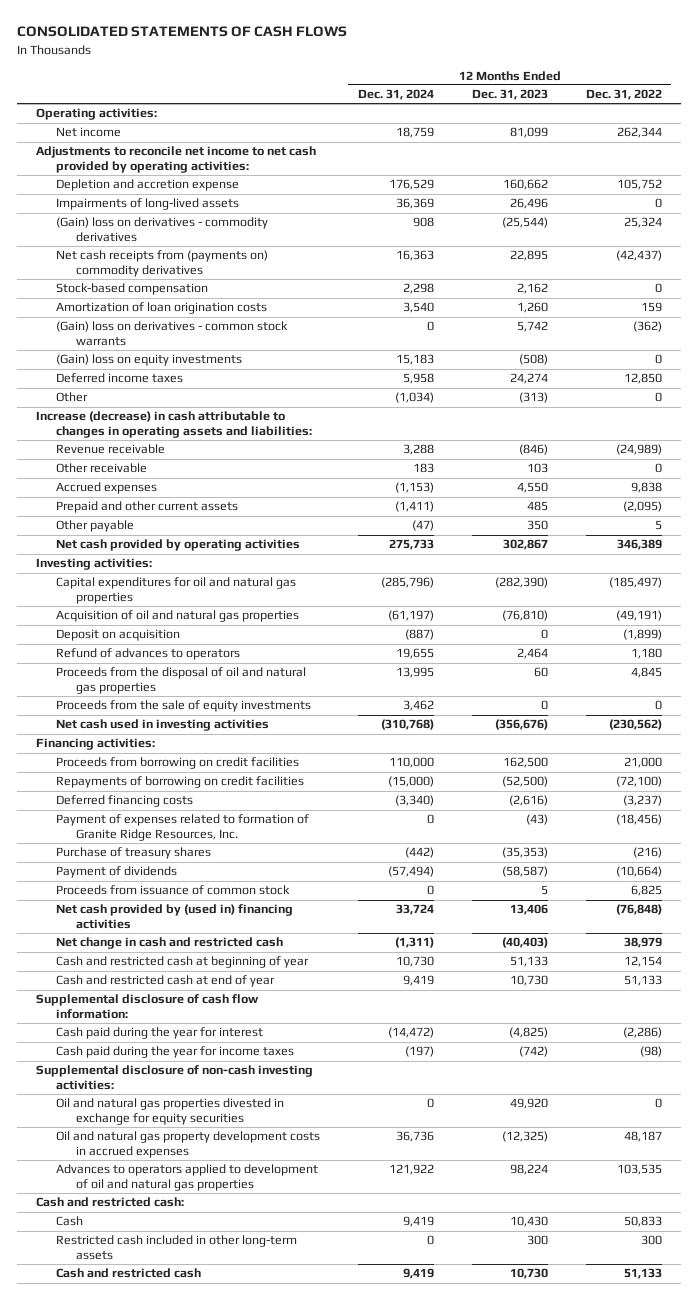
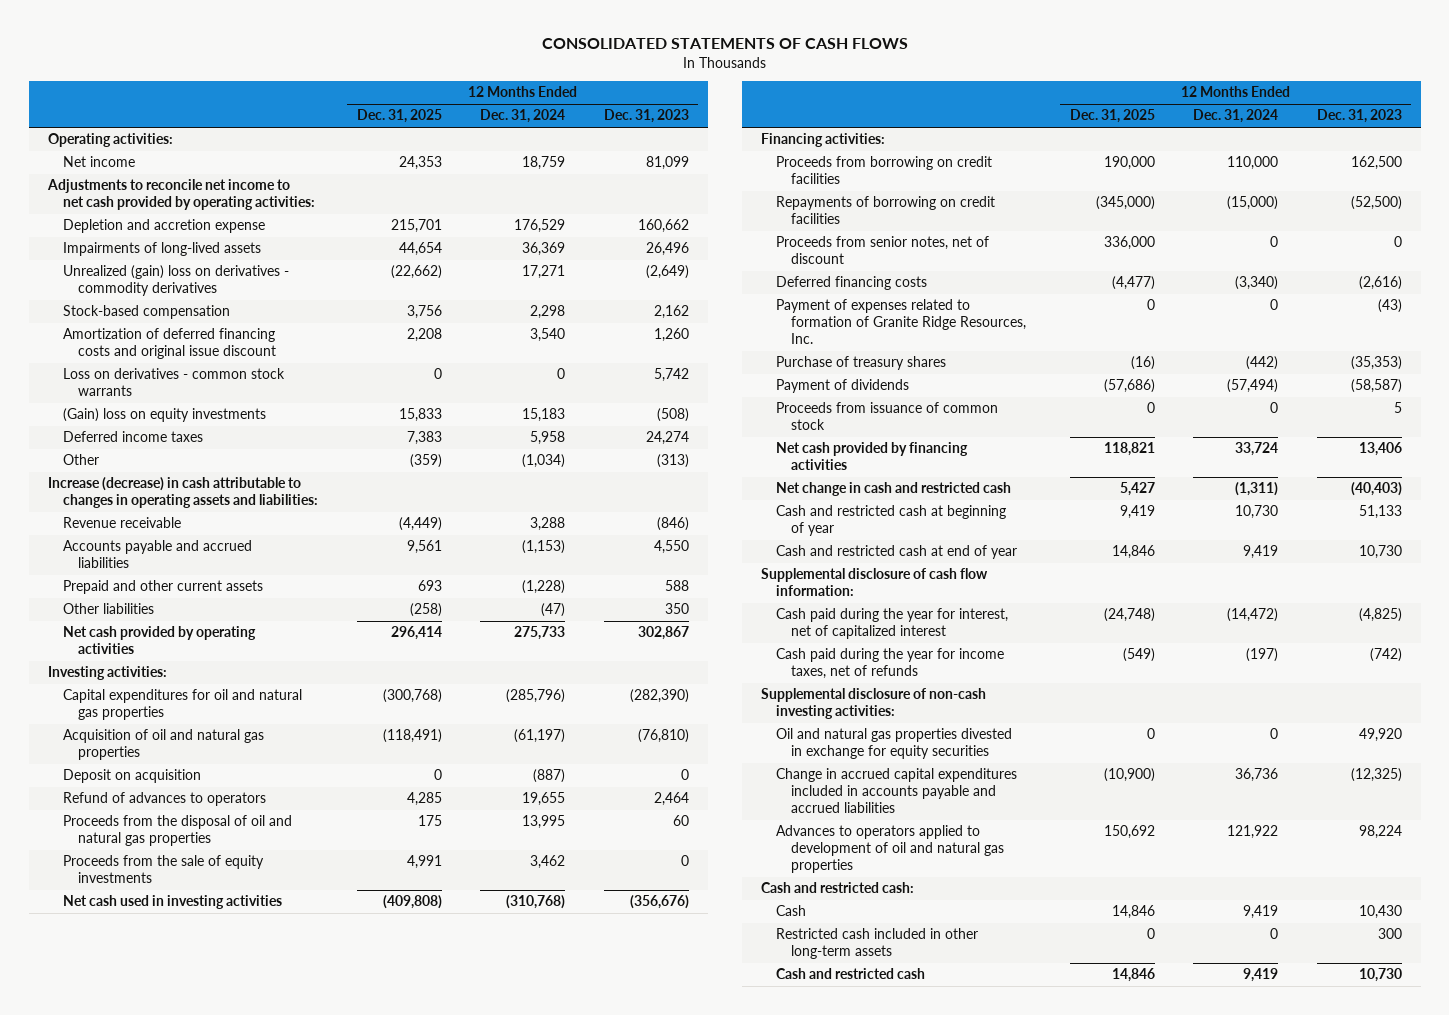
- | 12 Months Ended Dec. 31, 2024 | 12 Months Ended Dec. 31, 2023 | 12 Months Ended Dec. 31, 2022
+ | 12 Months Ended Dec. 31, 2025 | 12 Months Ended Dec. 31, 2024 | 12 Months Ended Dec. 31, 2023
- (Gain) loss on derivatives - commodity derivatives | 908 | (25,544) | 25,324
- Net cash receipts from (payments on) commodity derivatives | 16,363 | 22,895 | (42,437)
+ Unrealized (gain) loss on derivatives - commodity derivatives | (22,662) | 17,271 | (2,649)
- Amortization of loan origination costs | 3,540 | 1,260 | 159
- (Gain) loss on derivatives - common stock warrants | 0 | 5,742 | (362)
+ Amortization of deferred financing costs and original issue discount | 2,208 | 3,540 | 1,260
+ Loss on derivatives - common stock warrants | 0 | 0 | 5,742
- Other receivable | 183 | 103 | 0
- Accrued expenses | (1,153) | 4,550 | 9,838
- Prepaid and other current assets | (1,411) | 485 | (2,095)
- Other payable | (47) | 350 | 5
+ Accounts payable and accrued liabilities | 9,561 | (1,153) | 4,550
+ Prepaid and other current assets | 693 | (1,228) | 588
+ Other liabilities | (258) | (47) | 350
+ Proceeds from senior notes, net of discount | 336,000 | 0 | 0
- Net cash provided by (used in) financing activities | 33,724 | 13,406 | (76,848)
+ Net cash provided by financing activities | 118,821 | 33,724 | 13,406
- Cash paid during the year for interest | (14,472) | (4,825) | (2,286)
- Cash paid during the year for income taxes | (197) | (742) | (98)
+ Cash paid during the year for interest, net of capitalized interest | (24,748) | (14,472) | (4,825)
+ Cash paid during the year for income taxes, net of refunds | (549) | (197) | (742)
- Oil and natural gas property development costs in accrued expenses | 36,736 | (12,325) | 48,187
+ Change in accrued capital expenditures included in accounts payable and accrued liabilities | (10,900) | 36,736 | (12,325)

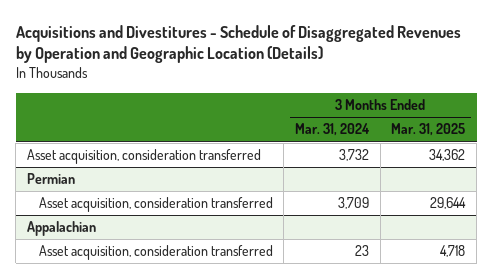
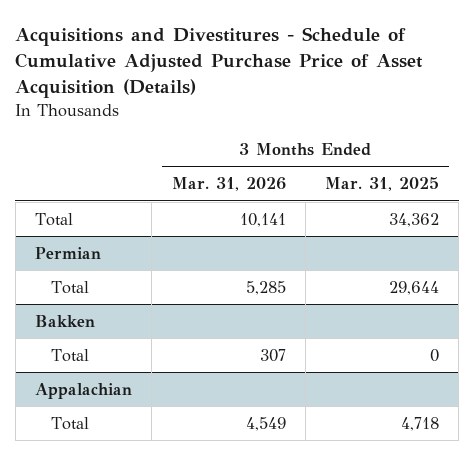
- Acquisitions and Divestitures - Schedule of Disaggregated Revenues by Operation and Geographic Location (Details)
+ Acquisitions and Divestitures - Schedule of Cumulative Adjusted Purchase Price of Asset Acquisition (Details)
- | 3 Months Ended Mar. 31, 2024 | 3 Months Ended Mar. 31, 2025
+ | 3 Months Ended Mar. 31, 2026 | 3 Months Ended Mar. 31, 2025
- Asset acquisition, consideration transferred | 3,732 | 34,362
+ Total | 10,141 | 34,362
@ Permian
- Asset acquisition, consideration transferred | 3,709 | 29,644
+ Total | 5,285 | 29,644
+ Bakken
+ Total | 307 | 0
@ Appalachian
- Asset acquisition, consideration transferred | 23 | 4,718
+ Total | 4,549 | 4,718

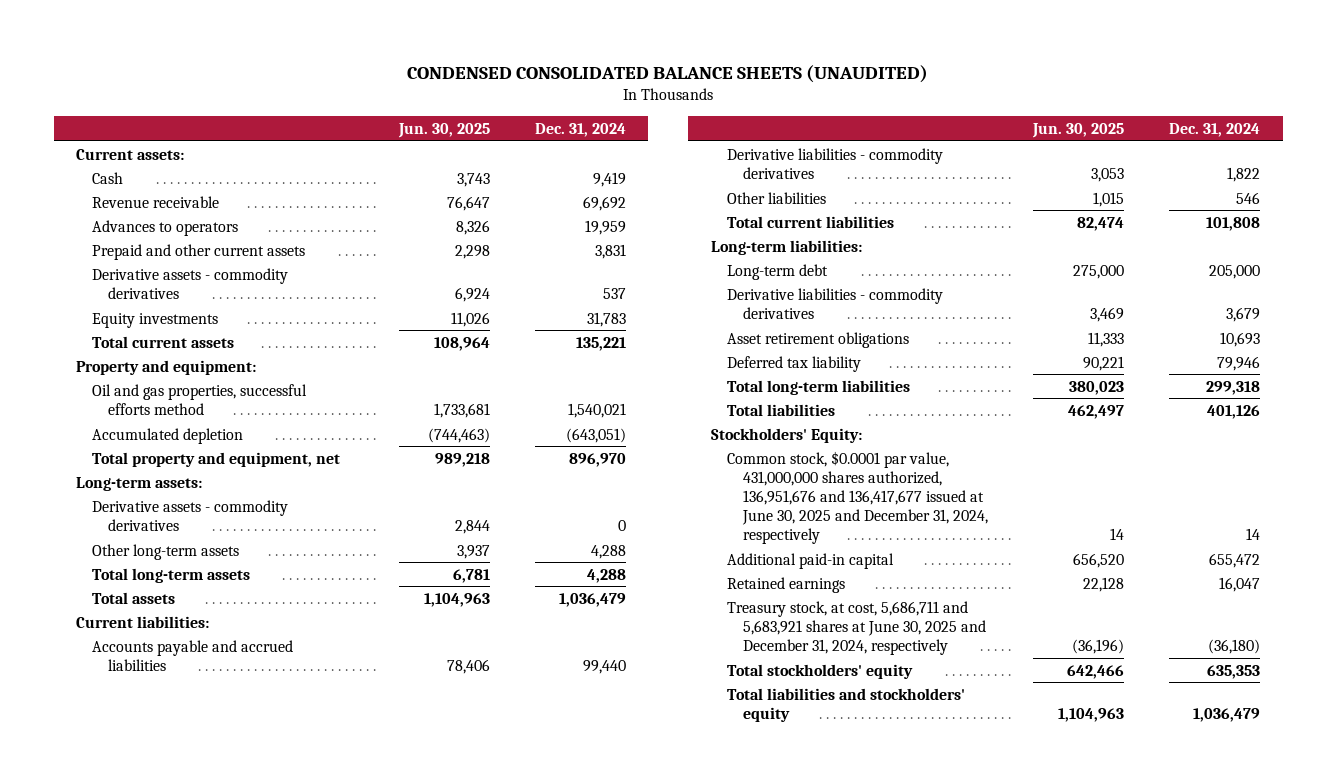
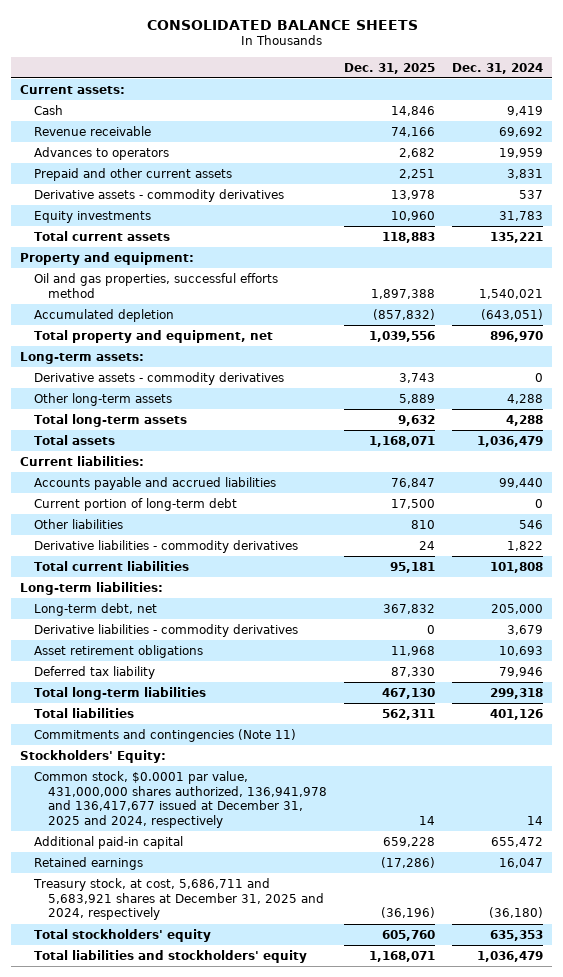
- CONDENSED CONSOLIDATED BALANCE SHEETS (UNAUDITED)
+ CONSOLIDATED BALANCE SHEETS
- | Jun. 30, 2025 | Dec. 31, 2024
+ | Dec. 31, 2025 | Dec. 31, 2024
+ Current portion of long-term debt | 17,500 | 0
moved down: Derivative liabilities - commodity derivatives | 24 | 1,822
- Long-term debt | 275,000 | 205,000
+ Long-term debt, net | 367,832 | 205,000
+ Commitments and contingencies (Note 11)
- Common stock, $0.0001 par value, 431,000,000 shares authorized, 136,951,676 and 136,417,677 issued at June 30, 2025 and December 31, 2024, respectively | 14 | 14
+ Common stock, $0.0001 par value, 431,000,000 shares authorized, 136,941,978 and 136,417,677 issued at December 31, 2025 and 2024, respectively | 14 | 14
- Treasury stock, at cost, 5,686,711 and 5,683,921 shares at June 30, 2025 and December 31, 2024, respectively | (36,196) | (36,180)
+ Treasury stock, at cost, 5,686,711 and 5,683,921 shares at December 31, 2025 and 2024, respectively | (36,196) | (36,180)

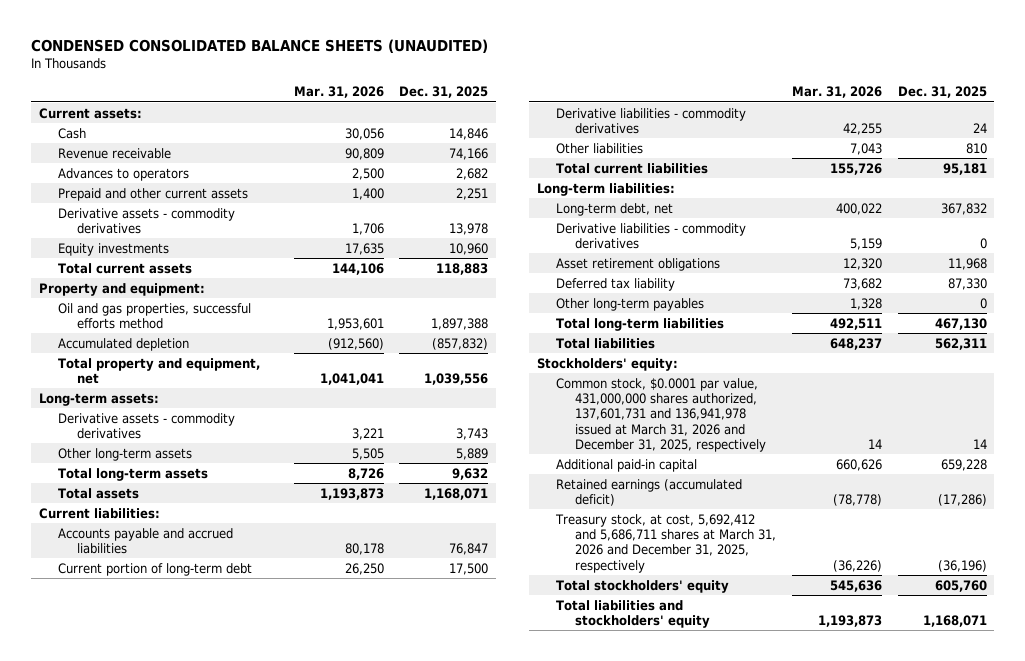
- CONSOLIDATED BALANCE SHEETS
+ CONDENSED CONSOLIDATED BALANCE SHEETS (UNAUDITED)
- | Dec. 31, 2025 | Dec. 31, 2024
+ | Mar. 31, 2026 | Dec. 31, 2025
moved down: Other liabilities | 7,043 | 810
+ Other long-term payables | 1,328 | 0
- Commitments and contingencies (Note 11)
- Stockholders' Equity:
- Common stock, $0.0001 par value, 431,000,000 shares authorized, 136,941,978 and 136,417,677 issued at December 31, 2025 and 2024, respectively | 14 | 14
+ Stockholders' equity:
+ Common stock, $0.0001 par value, 431,000,000 shares authorized, 137,601,731 and 136,941,978 issued at March 31, 2026 and December 31, 2025, respectively | 14 | 14
- Retained earnings | (17,286) | 16,047
- Treasury stock, at cost, 5,686,711 and 5,683,921 shares at December 31, 2025 and 2024, respectively | (36,196) | (36,180)
+ Retained earnings (accumulated deficit) | (78,778) | (17,286)
+ Treasury stock, at cost, 5,692,412 and 5,686,711 shares at March 31, 2026 and December 31, 2025, respectively | (36,226) | (36,196)

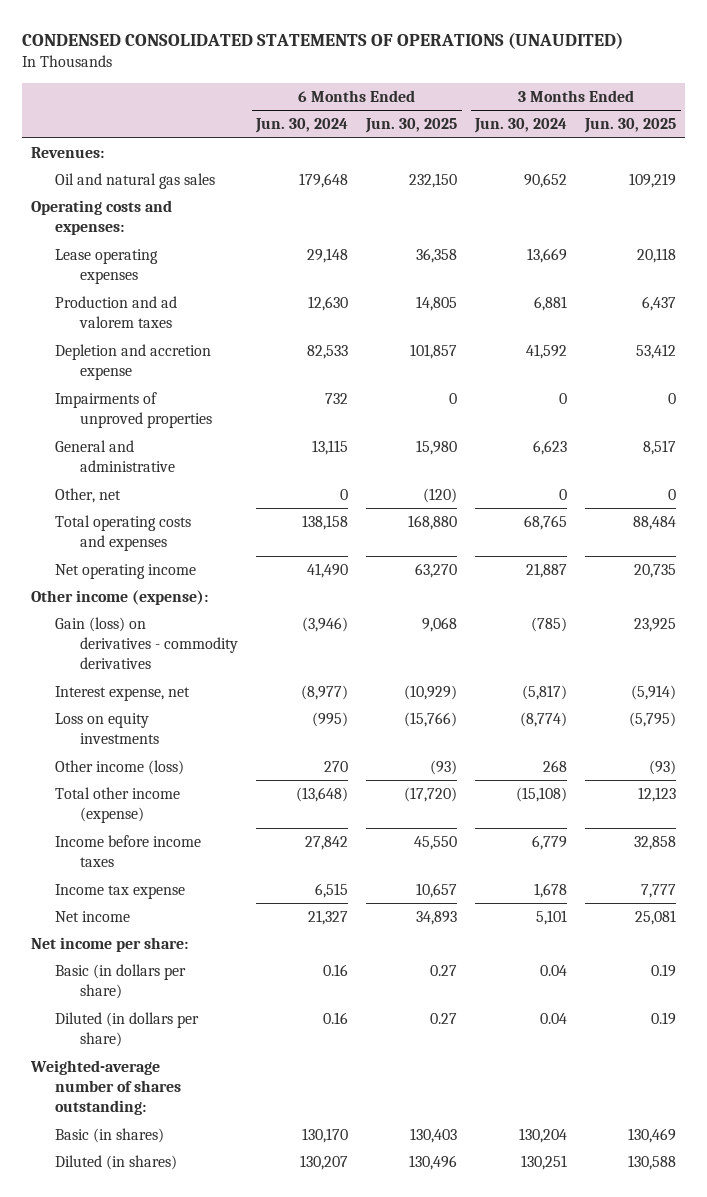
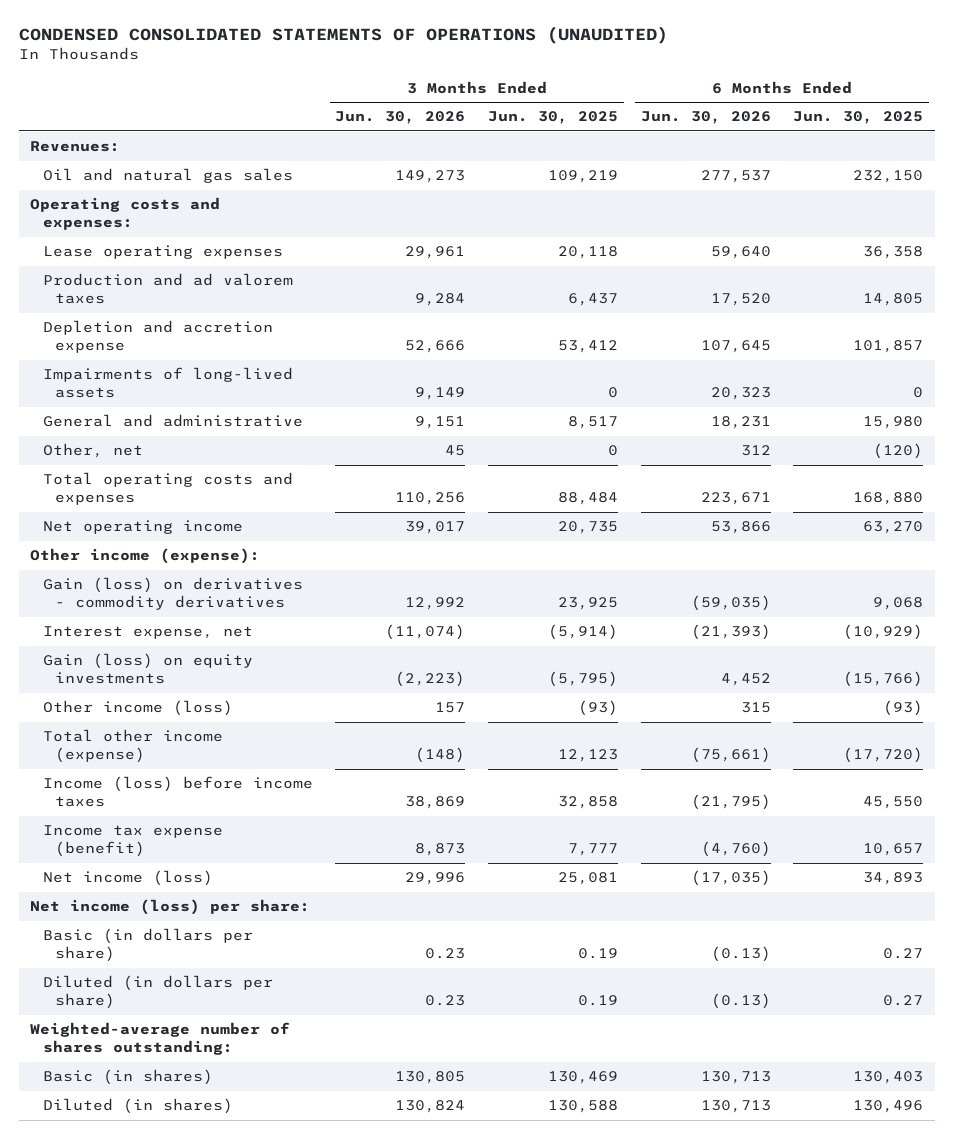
- | 6 Months Ended Jun. 30, 2024 | 6 Months Ended Jun. 30, 2025 | 3 Months Ended Jun. 30, 2024 | 3 Months Ended Jun. 30, 2025
+ | 3 Months Ended Jun. 30, 2026 | 3 Months Ended Jun. 30, 2025 | 6 Months Ended Jun. 30, 2026 | 6 Months Ended Jun. 30, 2025
- Impairments of unproved properties | 732 | 0 | 0 | 0
+ Impairments of long-lived assets | 9,149 | 0 | 20,323 | 0
- Loss on equity investments | (995) | (15,766) | (8,774) | (5,795)
+ Gain (loss) on equity investments | (2,223) | (5,795) | 4,452 | (15,766)
- Income before income taxes | 27,842 | 45,550 | 6,779 | 32,858
- Income tax expense | 6,515 | 10,657 | 1,678 | 7,777
- Net income | 21,327 | 34,893 | 5,101 | 25,081
- Net income per share:
+ Income (loss) before income taxes | 38,869 | 32,858 | (21,795) | 45,550
+ Income tax expense (benefit) | 8,873 | 7,777 | (4,760) | 10,657
+ Net income (loss) | 29,996 | 25,081 | (17,035) | 34,893
+ Net income (loss) per share:

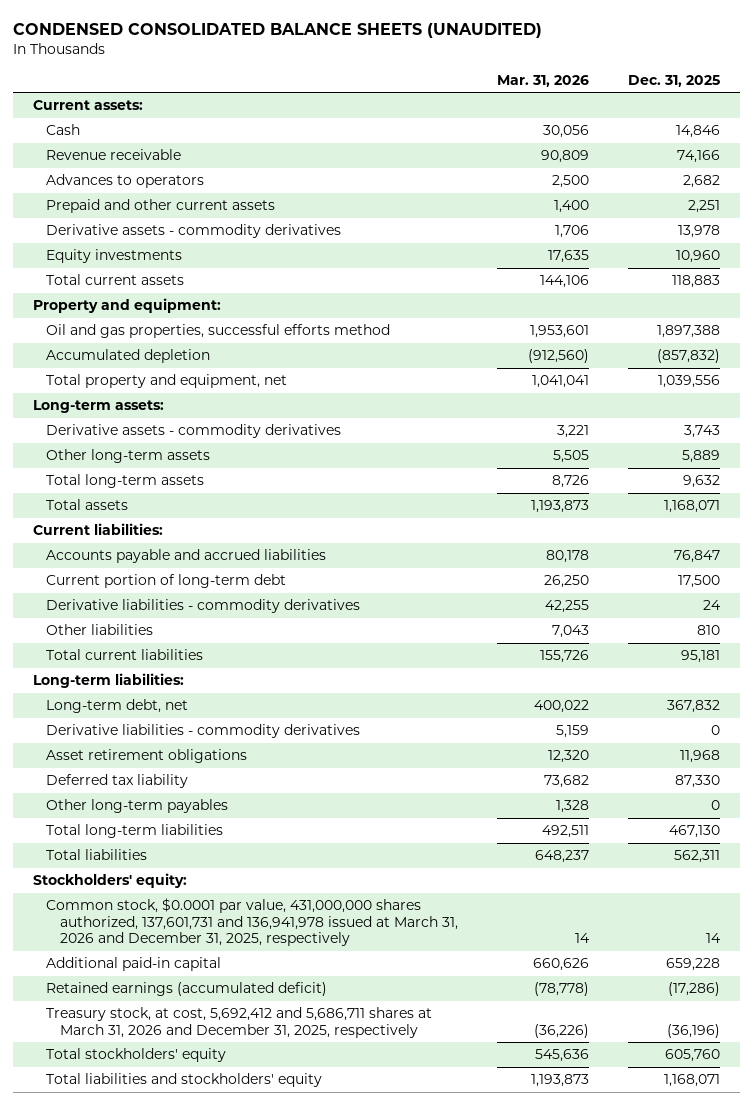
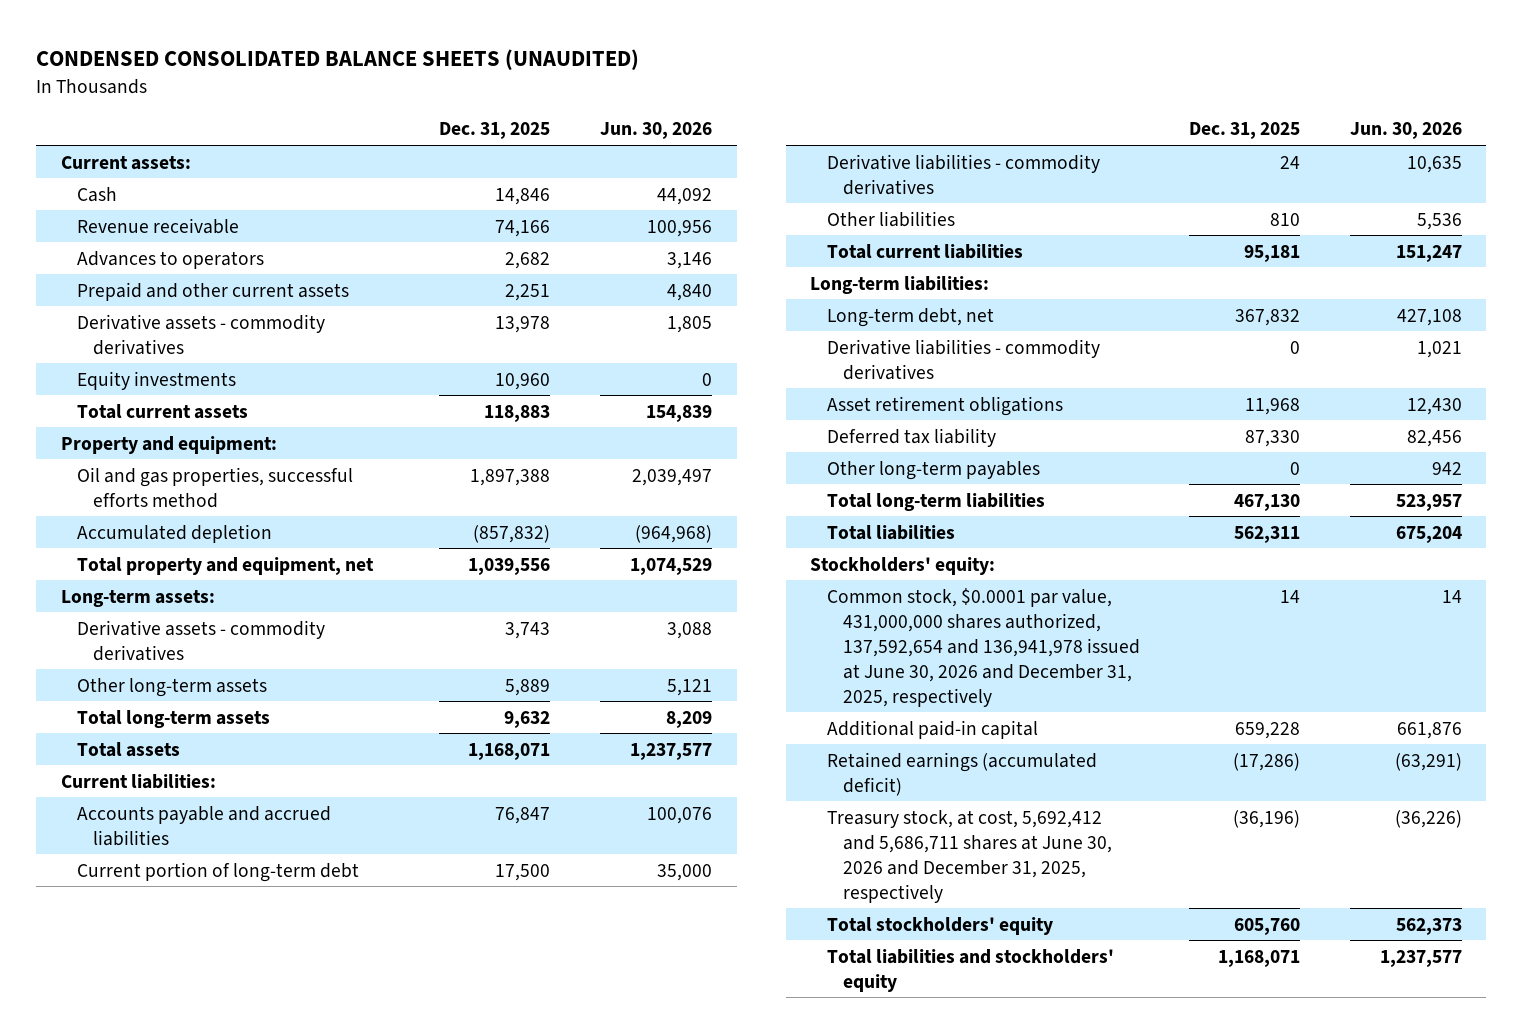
- | Mar. 31, 2026 | Dec. 31, 2025
+ | Dec. 31, 2025 | Jun. 30, 2026
- Common stock, $0.0001 par value, 431,000,000 shares authorized, 137,601,731 and 136,941,978 issued at March 31, 2026 and December 31, 2025, respectively | 14 | 14
+ Common stock, $0.0001 par value, 431,000,000 shares authorized, 137,592,654 and 136,941,978 issued at June 30, 2026 and December 31, 2025, respectively | 14 | 14
- Treasury stock, at cost, 5,692,412 and 5,686,711 shares at March 31, 2026 and December 31, 2025, respectively | (36,226) | (36,196)
+ Treasury stock, at cost, 5,692,412 and 5,686,711 shares at June 30, 2026 and December 31, 2025, respectively | (36,196) | (36,226)

